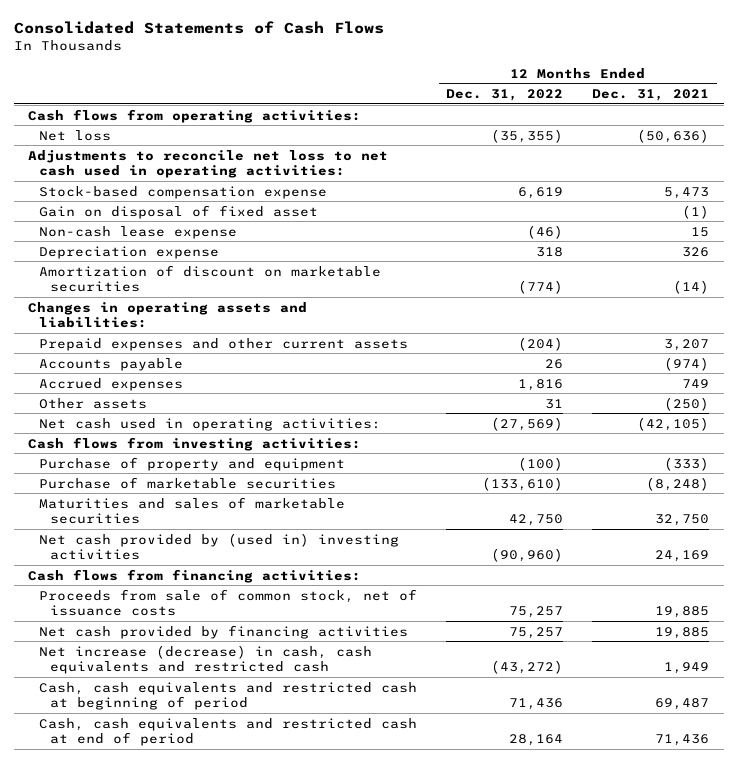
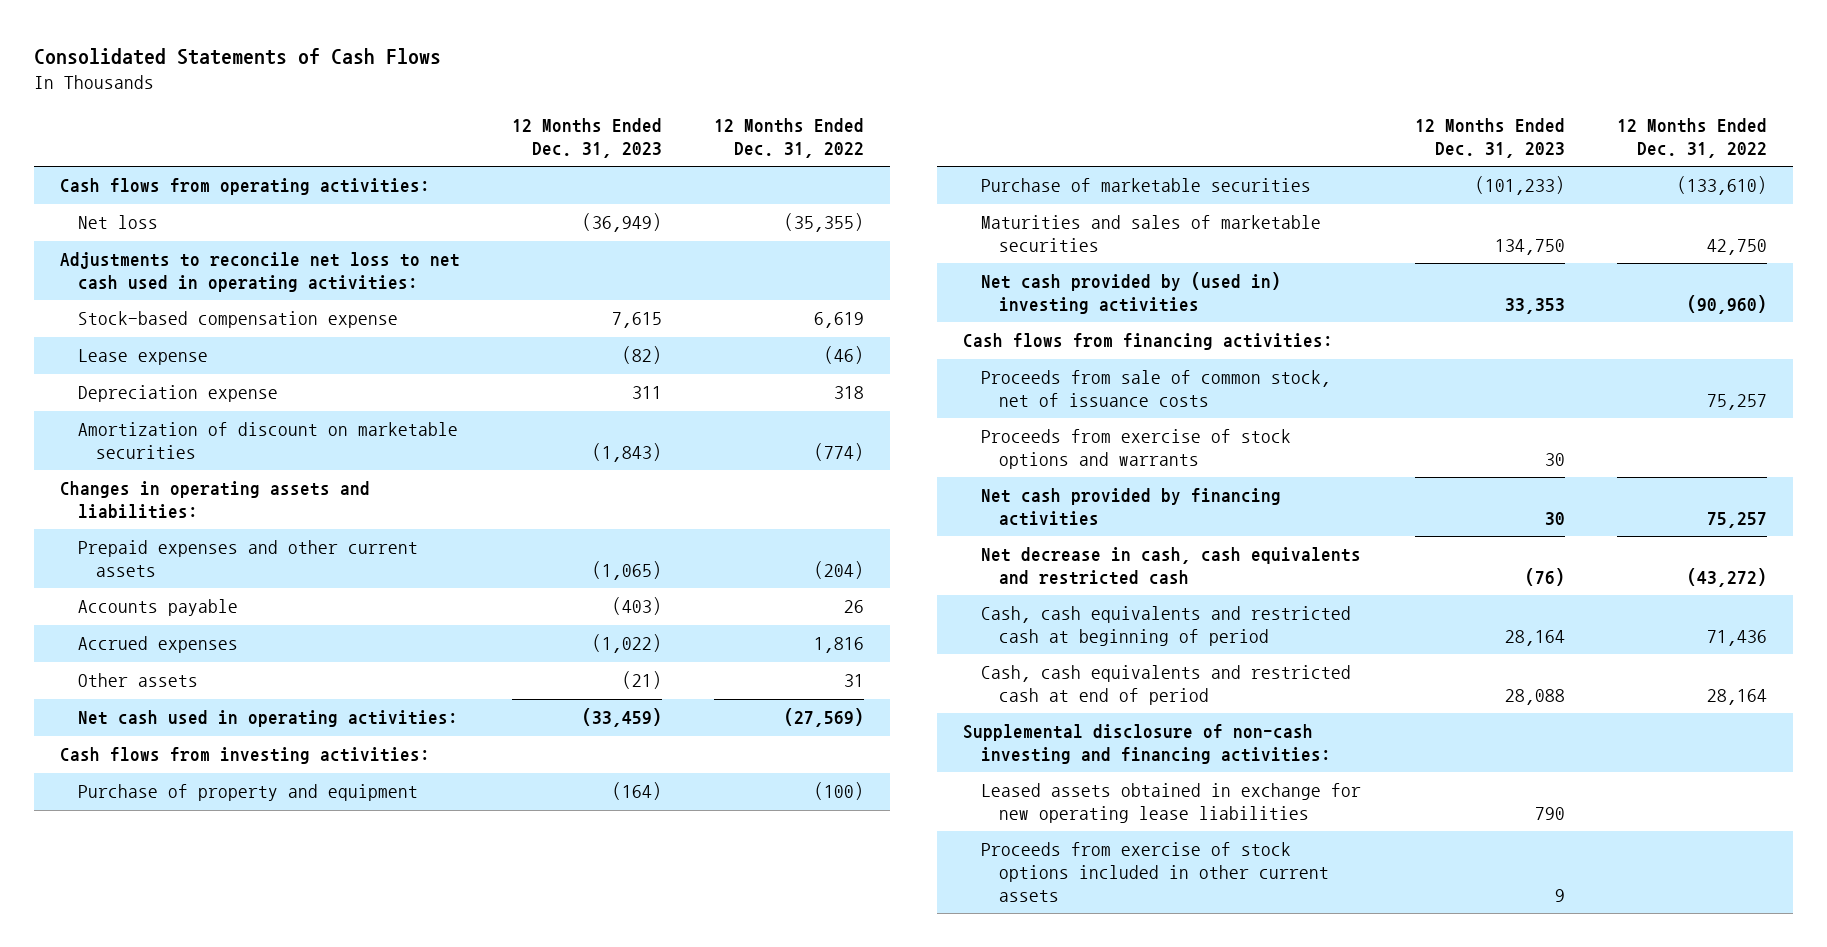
- | 12 Months Ended Dec. 31, 2022 | 12 Months Ended Dec. 31, 2021
+ | 12 Months Ended Dec. 31, 2023 | 12 Months Ended Dec. 31, 2022
- Gain on disposal of fixed asset | | (1)
- Non-cash lease expense | (46) | 15
+ Lease expense | (82) | (46)
+ Proceeds from exercise of stock options and warrants | 30 |
- Net increase (decrease) in cash, cash equivalents and restricted cash | (43,272) | 1,949
+ Net decrease in cash, cash equivalents and restricted cash | (76) | (43,272)
+ Supplemental disclosure of non-cash investing and financing activities:
+ Leased assets obtained in exchange for new operating lease liabilities | 790 |
+ Proceeds from exercise of stock options included in other current assets | 9 |

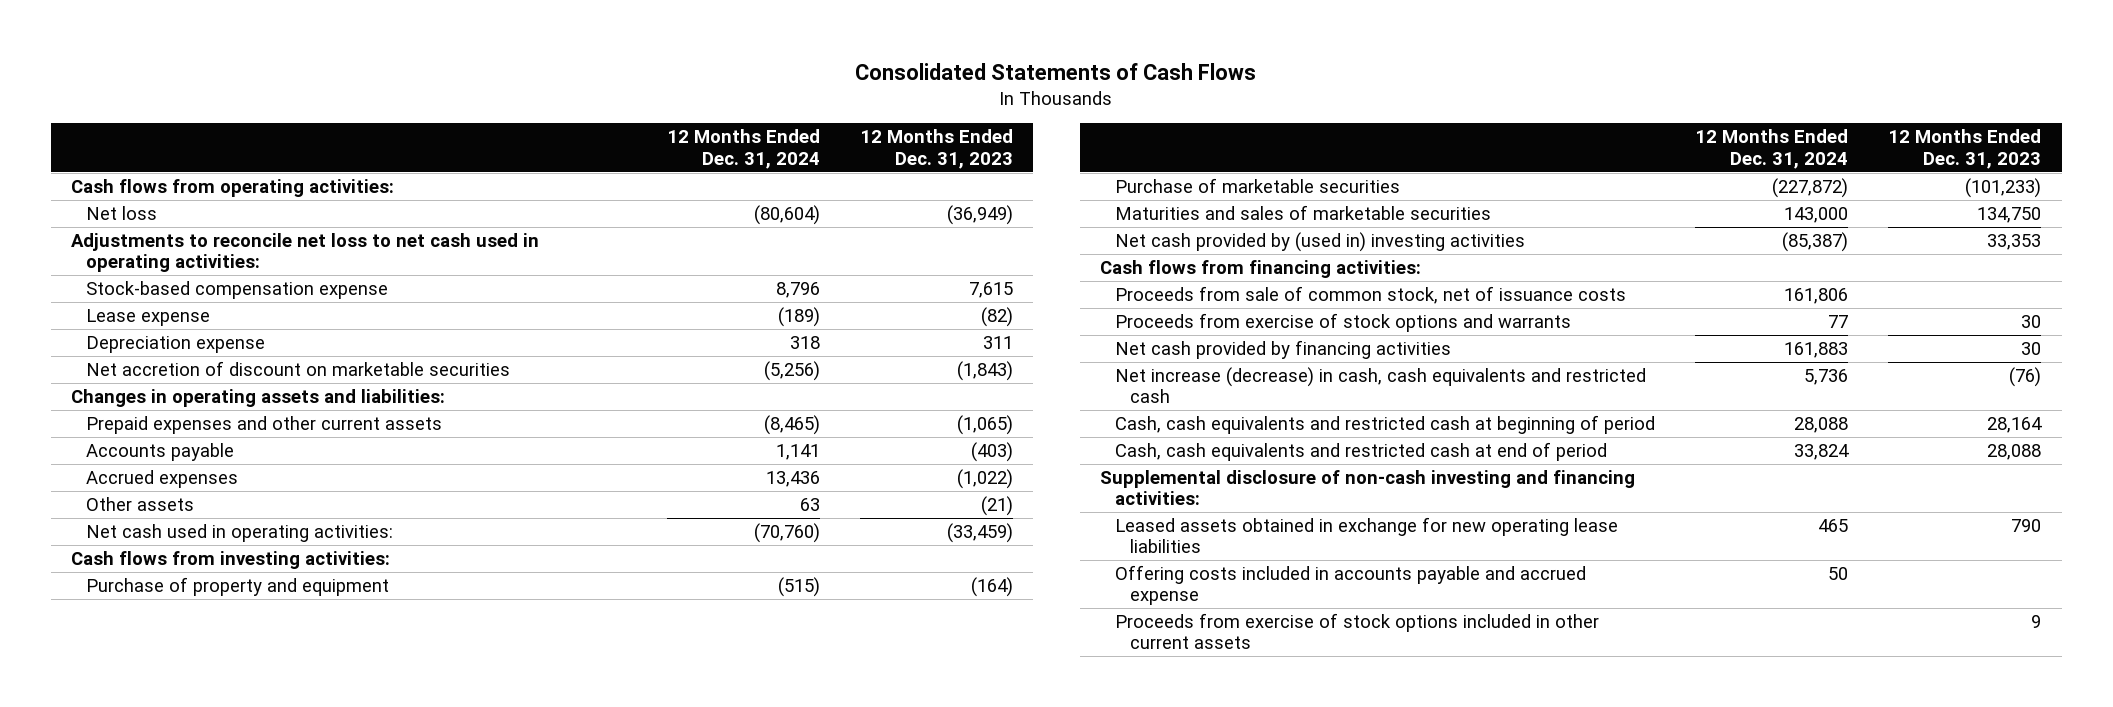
- | 12 Months Ended Dec. 31, 2023 | 12 Months Ended Dec. 31, 2022
+ | 12 Months Ended Dec. 31, 2024 | 12 Months Ended Dec. 31, 2023
- Amortization of discount on marketable securities | (1,843) | (774)
+ Net accretion of discount on marketable securities | (5,256) | (1,843)
- Net decrease in cash, cash equivalents and restricted cash | (76) | (43,272)
+ Net increase (decrease) in cash, cash equivalents and restricted cash | 5,736 | (76)
+ Offering costs included in accounts payable and accrued expense | 50 |

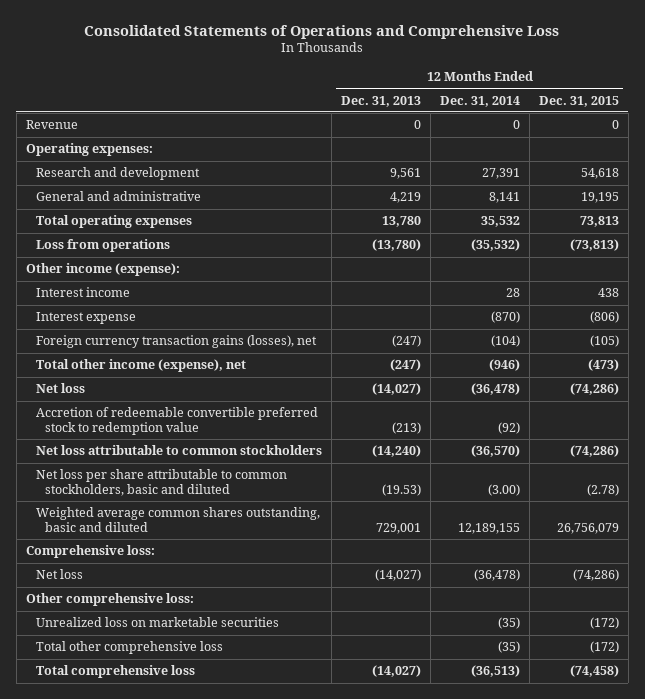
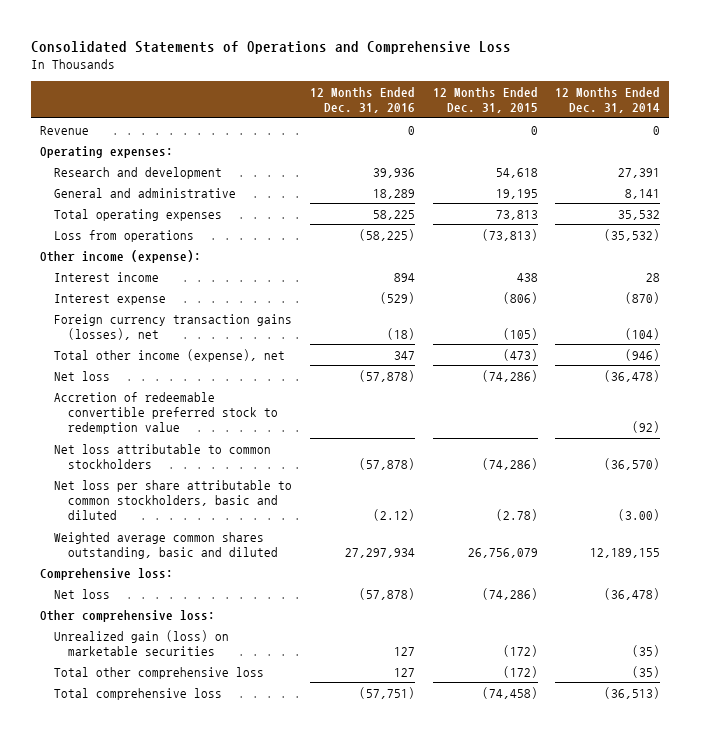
- | 12 Months Ended Dec. 31, 2013 | 12 Months Ended Dec. 31, 2014 | 12 Months Ended Dec. 31, 2015
+ | 12 Months Ended Dec. 31, 2016 | 12 Months Ended Dec. 31, 2015 | 12 Months Ended Dec. 31, 2014
- Unrealized loss on marketable securities | | (35) | (172)
+ Unrealized gain (loss) on marketable securities | 127 | (172) | (35)

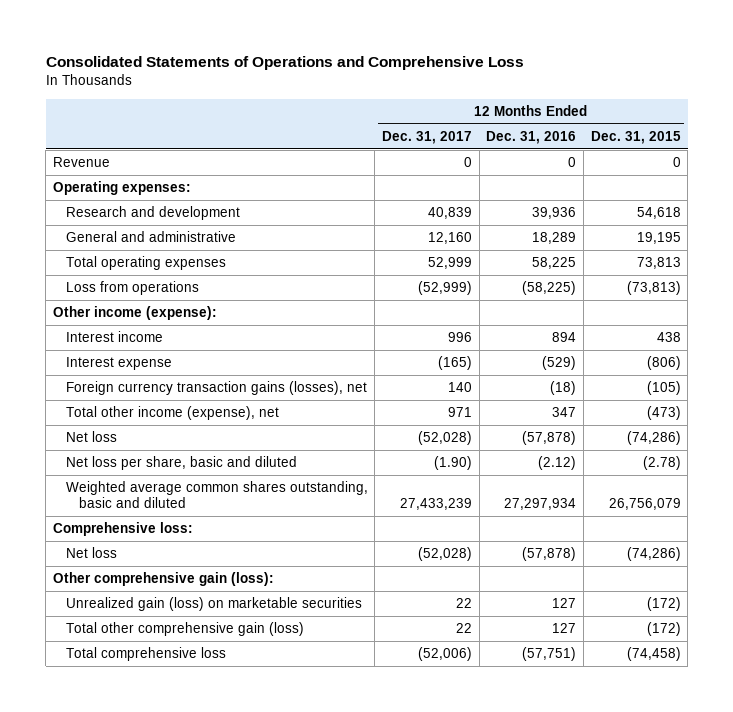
- | 12 Months Ended Dec. 31, 2016 | 12 Months Ended Dec. 31, 2015 | 12 Months Ended Dec. 31, 2014
+ | 12 Months Ended Dec. 31, 2017 | 12 Months Ended Dec. 31, 2016 | 12 Months Ended Dec. 31, 2015
- Accretion of redeemable convertible preferred stock to redemption value | | | (92)
- Net loss attributable to common stockholders | (57,878) | (74,286) | (36,570)
- Net loss per share attributable to common stockholders, basic and diluted | (2.12) | (2.78) | (3.00)
+ Net loss per share, basic and diluted | (1.90) | (2.12) | (2.78)
- Other comprehensive loss:
+ Other comprehensive gain (loss):
- Total other comprehensive loss | 127 | (172) | (35)
+ Total other comprehensive gain (loss) | 22 | 127 | (172)

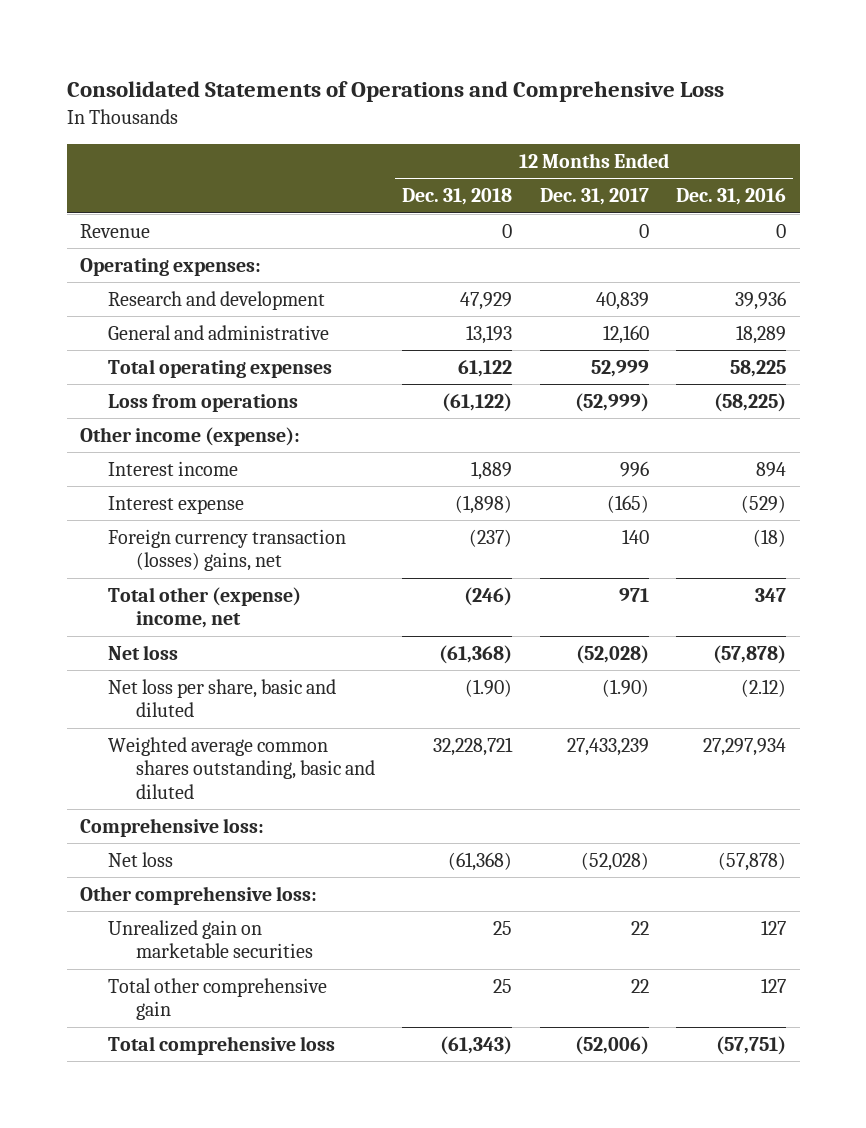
- | 12 Months Ended Dec. 31, 2017 | 12 Months Ended Dec. 31, 2016 | 12 Months Ended Dec. 31, 2015
+ | 12 Months Ended Dec. 31, 2018 | 12 Months Ended Dec. 31, 2017 | 12 Months Ended Dec. 31, 2016
- Foreign currency transaction gains (losses), net | 140 | (18) | (105)
- Total other income (expense), net | 971 | 347 | (473)
+ Foreign currency transaction (losses) gains, net | (237) | 140 | (18)
+ Total other (expense) income, net | (246) | 971 | 347
- Other comprehensive gain (loss):
- Unrealized gain (loss) on marketable securities | 22 | 127 | (172)
- Total other comprehensive gain (loss) | 22 | 127 | (172)
+ Other comprehensive loss:
+ Unrealized gain on marketable securities | 25 | 22 | 127
+ Total other comprehensive gain | 25 | 22 | 127

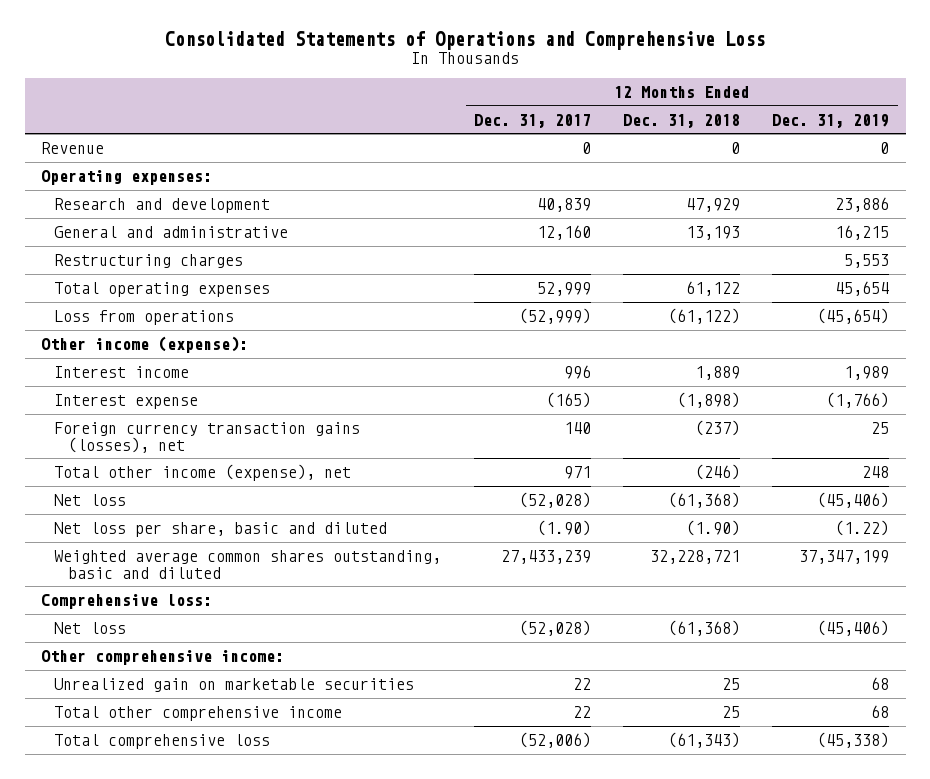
- | 12 Months Ended Dec. 31, 2018 | 12 Months Ended Dec. 31, 2017 | 12 Months Ended Dec. 31, 2016
+ | 12 Months Ended Dec. 31, 2017 | 12 Months Ended Dec. 31, 2018 | 12 Months Ended Dec. 31, 2019
+ Restructuring charges | | | 5,553
- Foreign currency transaction (losses) gains, net | (237) | 140 | (18)
- Total other (expense) income, net | (246) | 971 | 347
+ Foreign currency transaction gains (losses), net | 140 | (237) | 25
+ Total other income (expense), net | 971 | (246) | 248
- Other comprehensive loss:
+ Other comprehensive income:
- Total other comprehensive gain | 25 | 22 | 127
+ Total other comprehensive income | 22 | 25 | 68

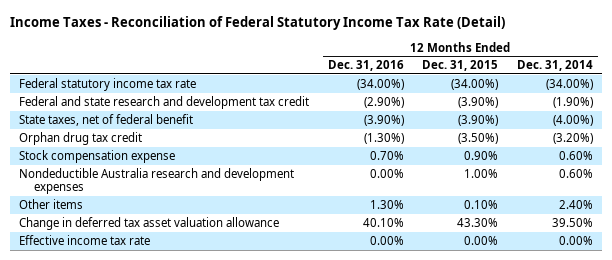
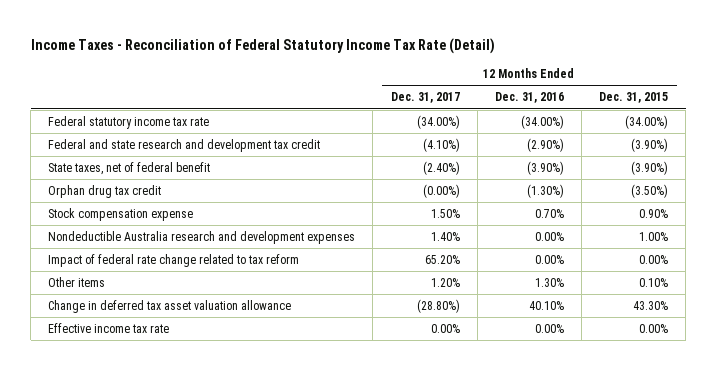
- | 12 Months Ended Dec. 31, 2016 | 12 Months Ended Dec. 31, 2015 | 12 Months Ended Dec. 31, 2014
+ | 12 Months Ended Dec. 31, 2017 | 12 Months Ended Dec. 31, 2016 | 12 Months Ended Dec. 31, 2015
+ Impact of federal rate change related to tax reform | 65.20% | 0.00% | 0.00%

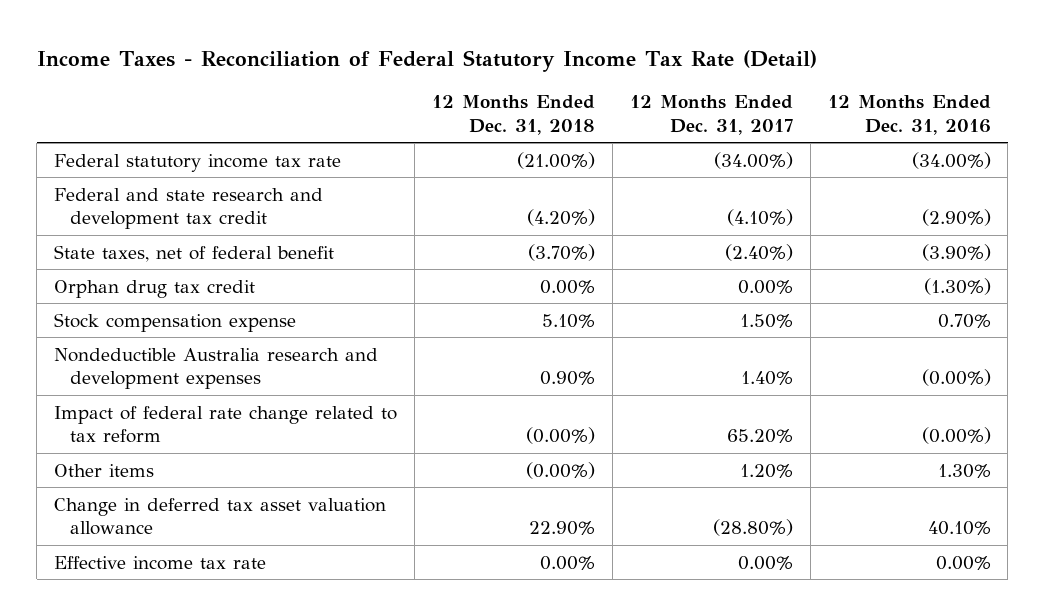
- | 12 Months Ended Dec. 31, 2017 | 12 Months Ended Dec. 31, 2016 | 12 Months Ended Dec. 31, 2015
+ | 12 Months Ended Dec. 31, 2018 | 12 Months Ended Dec. 31, 2017 | 12 Months Ended Dec. 31, 2016
- Orphan drug tax credit | (0.00%) | (1.30%) | (3.50%)
+ Orphan drug tax credit | 0.00% | 0.00% | (1.30%)
- Nondeductible Australia research and development expenses | 1.40% | 0.00% | 1.00%
- Impact of federal rate change related to tax reform | 65.20% | 0.00% | 0.00%
+ Nondeductible Australia research and development expenses | 0.90% | 1.40% | (0.00%)
+ Impact of federal rate change related to tax reform | (0.00%) | 65.20% | (0.00%)

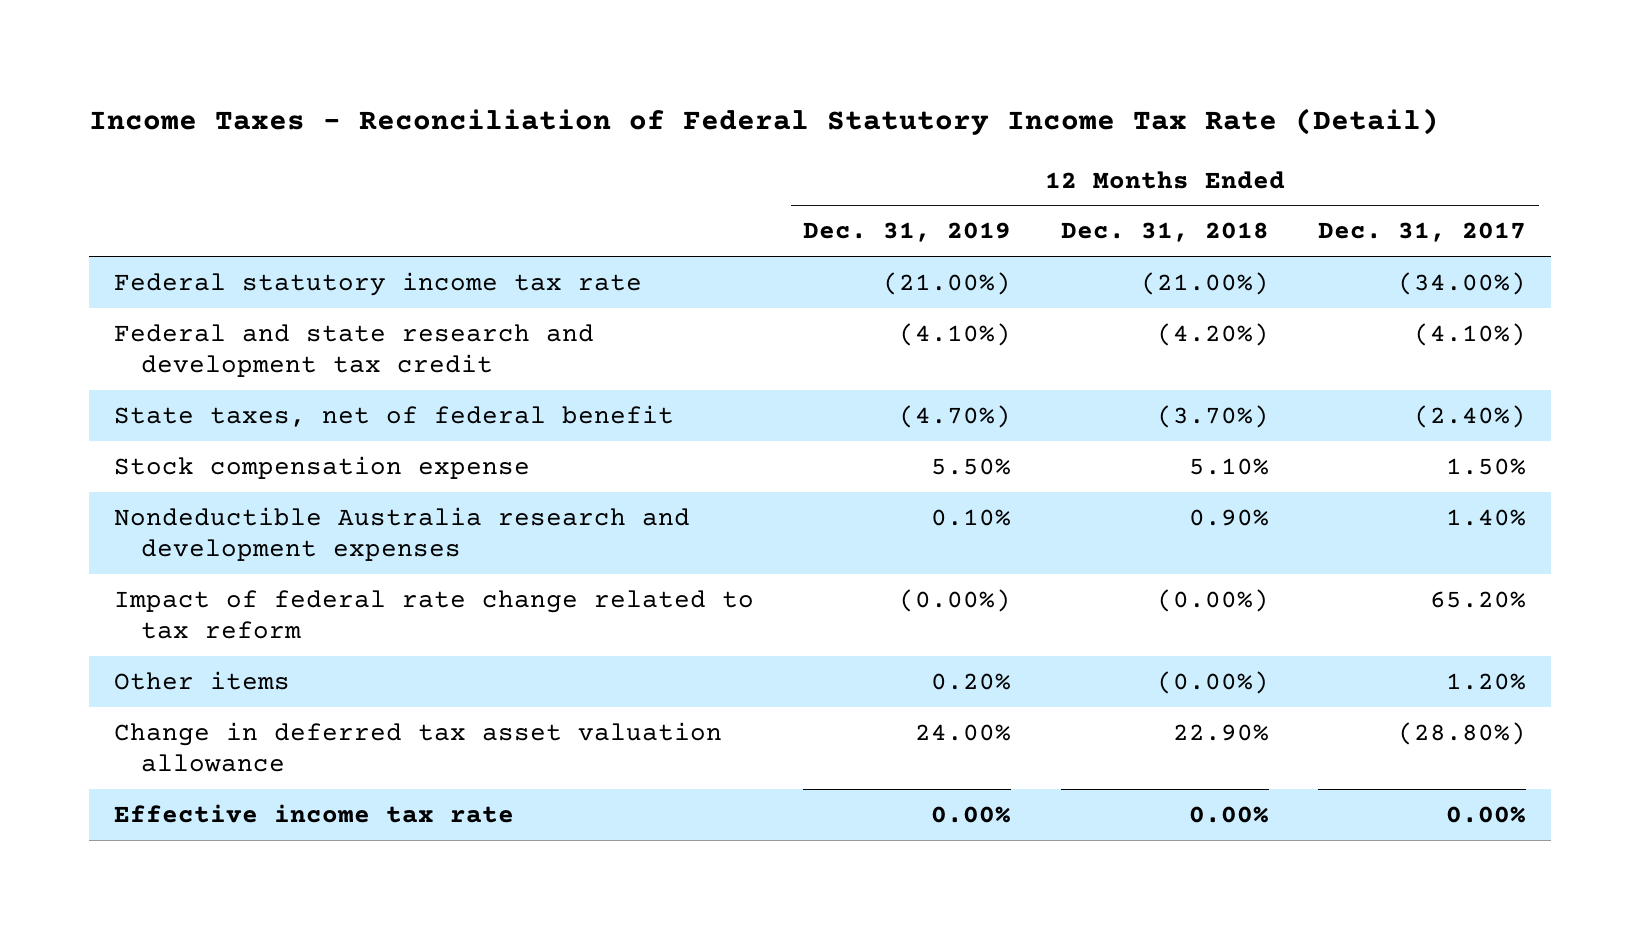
- | 12 Months Ended Dec. 31, 2018 | 12 Months Ended Dec. 31, 2017 | 12 Months Ended Dec. 31, 2016
+ | 12 Months Ended Dec. 31, 2019 | 12 Months Ended Dec. 31, 2018 | 12 Months Ended Dec. 31, 2017
- Orphan drug tax credit | 0.00% | 0.00% | (1.30%)

